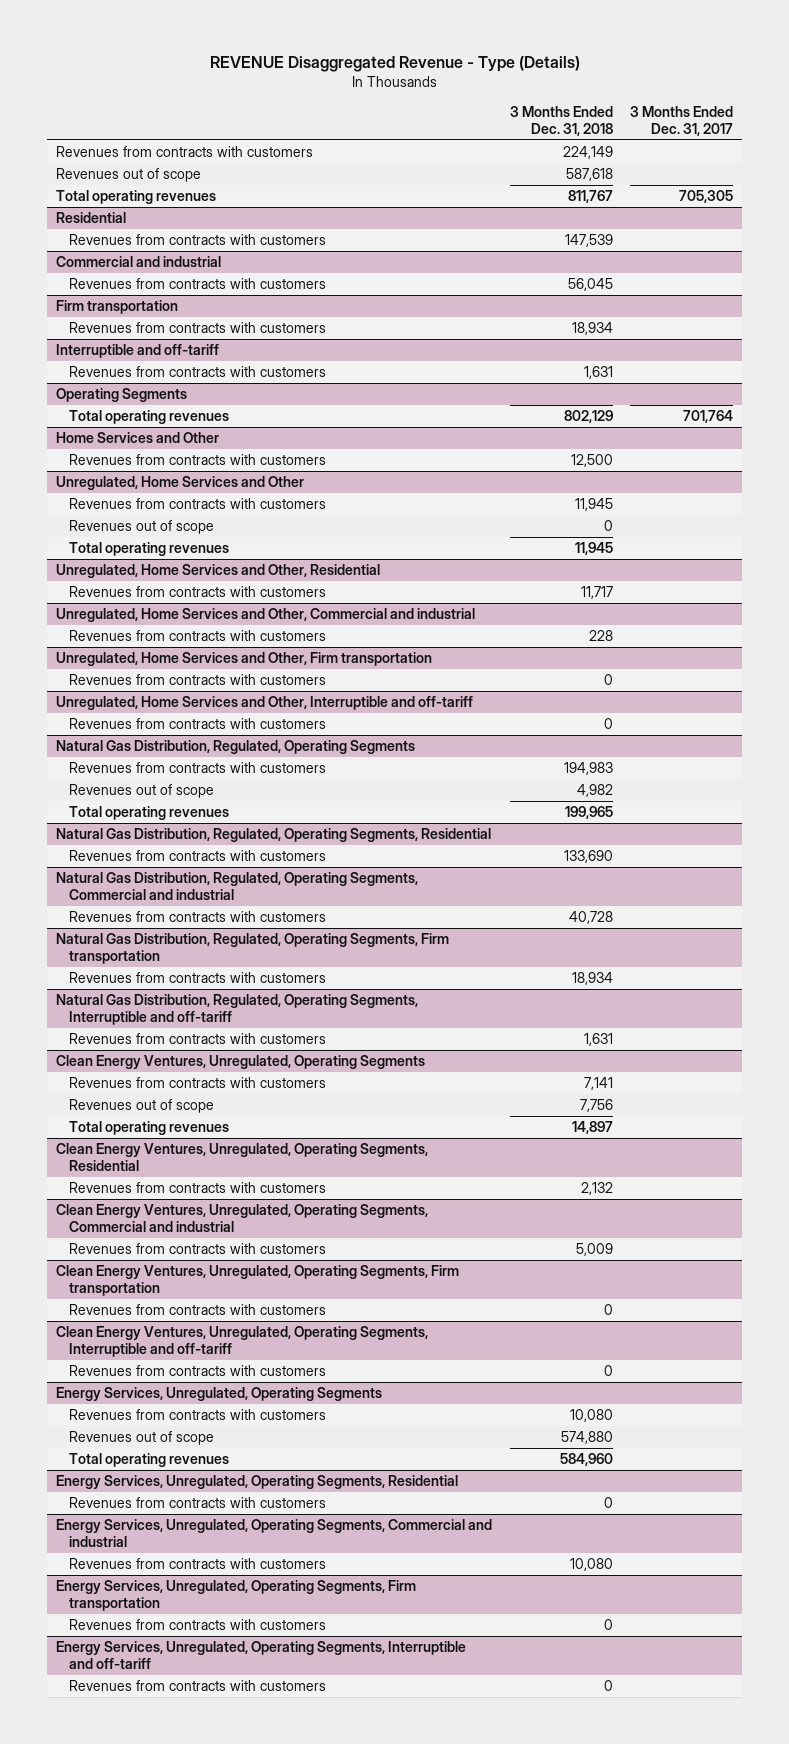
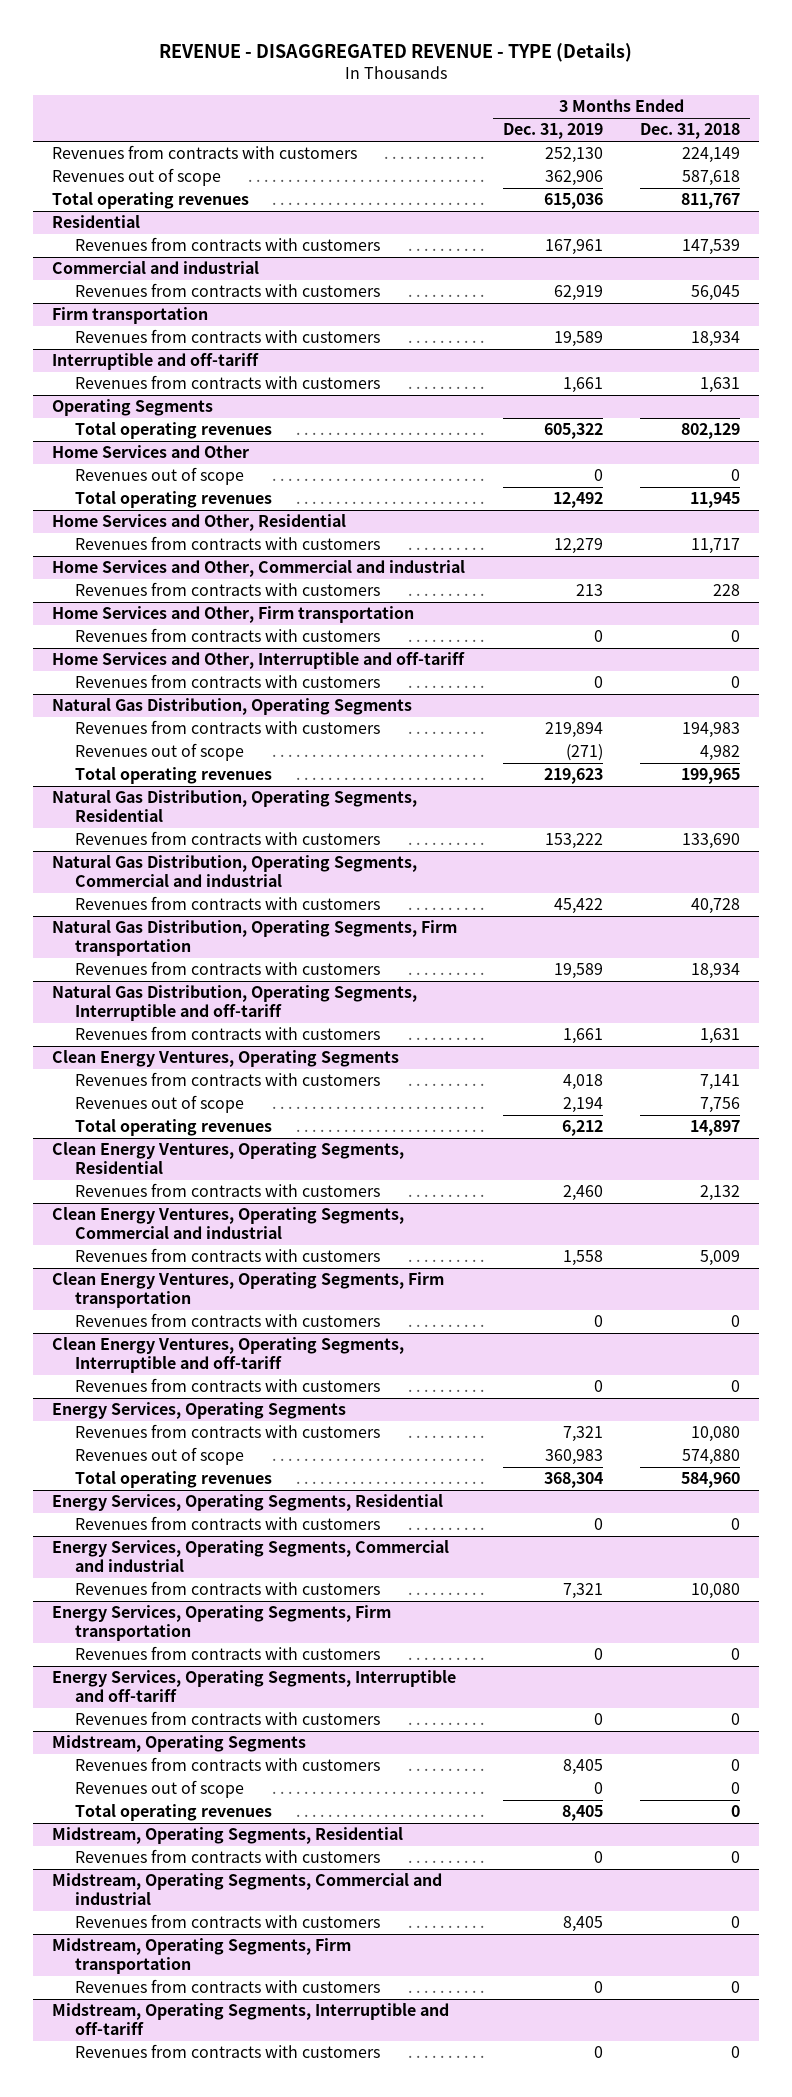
- REVENUE Disaggregated Revenue - Type (Details)
+ REVENUE - DISAGGREGATED REVENUE - TYPE (Details)
- | 3 Months Ended Dec. 31, 2018 | 3 Months Ended Dec. 31, 2017
+ | 3 Months Ended Dec. 31, 2019 | 3 Months Ended Dec. 31, 2018
@ Home Services and Other
- Revenues from contracts with customers | 12,500 |
- Unregulated, Home Services and Other
- Revenues from contracts with customers | 11,945 |
- Unregulated, Home Services and Other, Residential
+ Home Services and Other, Residential
- Unregulated, Home Services and Other, Commercial and industrial
+ Home Services and Other, Commercial and industrial
- Unregulated, Home Services and Other, Firm transportation
+ Home Services and Other, Firm transportation
- Unregulated, Home Services and Other, Interruptible and off-tariff
+ Home Services and Other, Interruptible and off-tariff
- Natural Gas Distribution, Regulated, Operating Segments
+ Natural Gas Distribution, Operating Segments
- Natural Gas Distribution, Regulated, Operating Segments, Residential
+ Natural Gas Distribution, Operating Segments, Residential
- Natural Gas Distribution, Regulated, Operating Segments, Commercial and industrial
+ Natural Gas Distribution, Operating Segments, Commercial and industrial
- Natural Gas Distribution, Regulated, Operating Segments, Firm transportation
+ Natural Gas Distribution, Operating Segments, Firm transportation
- Natural Gas Distribution, Regulated, Operating Segments, Interruptible and off-tariff
+ Natural Gas Distribution, Operating Segments, Interruptible and off-tariff
- Clean Energy Ventures, Unregulated, Operating Segments
+ Clean Energy Ventures, Operating Segments
- Clean Energy Ventures, Unregulated, Operating Segments, Residential
+ Clean Energy Ventures, Operating Segments, Residential
- Clean Energy Ventures, Unregulated, Operating Segments, Commercial and industrial
+ Clean Energy Ventures, Operating Segments, Commercial and industrial
- Clean Energy Ventures, Unregulated, Operating Segments, Firm transportation
+ Clean Energy Ventures, Operating Segments, Firm transportation
- Clean Energy Ventures, Unregulated, Operating Segments, Interruptible and off-tariff
+ Clean Energy Ventures, Operating Segments, Interruptible and off-tariff
- Energy Services, Unregulated, Operating Segments
+ Energy Services, Operating Segments
- Energy Services, Unregulated, Operating Segments, Residential
+ Energy Services, Operating Segments, Residential
- Energy Services, Unregulated, Operating Segments, Commercial and industrial
+ Energy Services, Operating Segments, Commercial and industrial
- Energy Services, Unregulated, Operating Segments, Firm transportation
+ Energy Services, Operating Segments, Firm transportation
- Energy Services, Unregulated, Operating Segments, Interruptible and off-tariff
+ Energy Services, Operating Segments, Interruptible and off-tariff
+ Midstream, Operating Segments
+ Revenues from contracts with customers | 8,405 | 0
+ Revenues out of scope | 0 | 0
+ Total operating revenues | 8,405 | 0
+ Midstream, Operating Segments, Residential
+ Revenues from contracts with customers | 0 | 0
+ Midstream, Operating Segments, Commercial and industrial
+ Revenues from contracts with customers | 8,405 | 0
+ Midstream, Operating Segments, Firm transportation
+ Revenues from contracts with customers | 0 | 0
+ Midstream, Operating Segments, Interruptible and off-tariff
+ Revenues from contracts with customers | 0 | 0

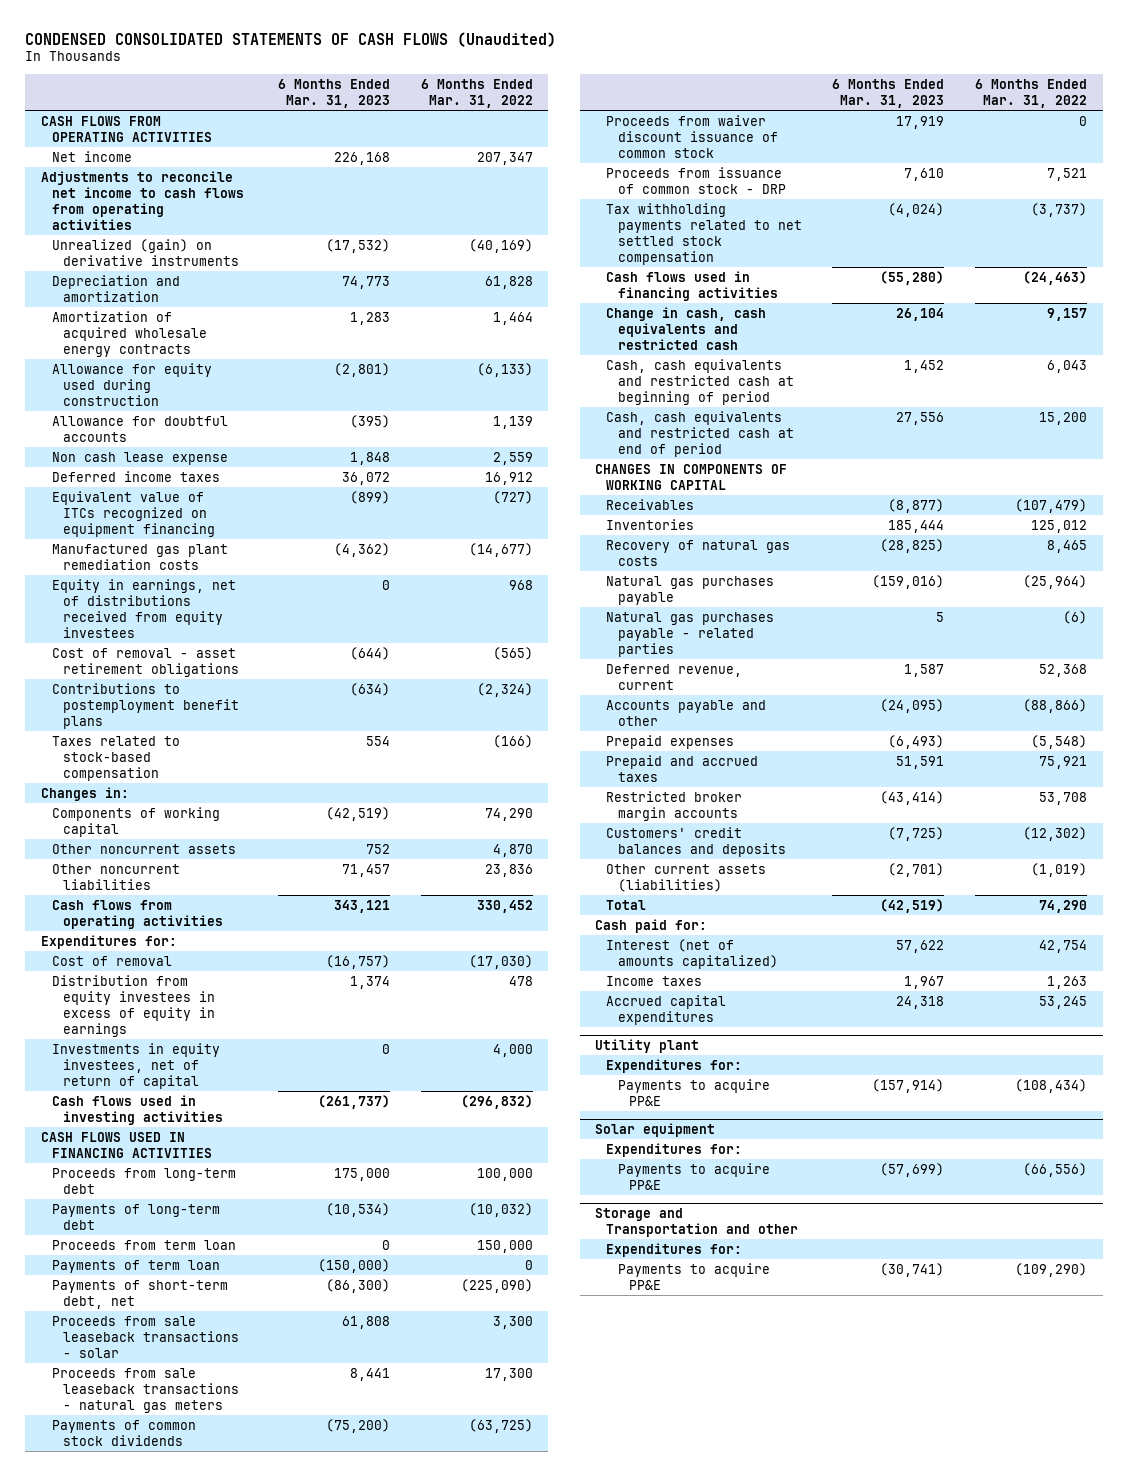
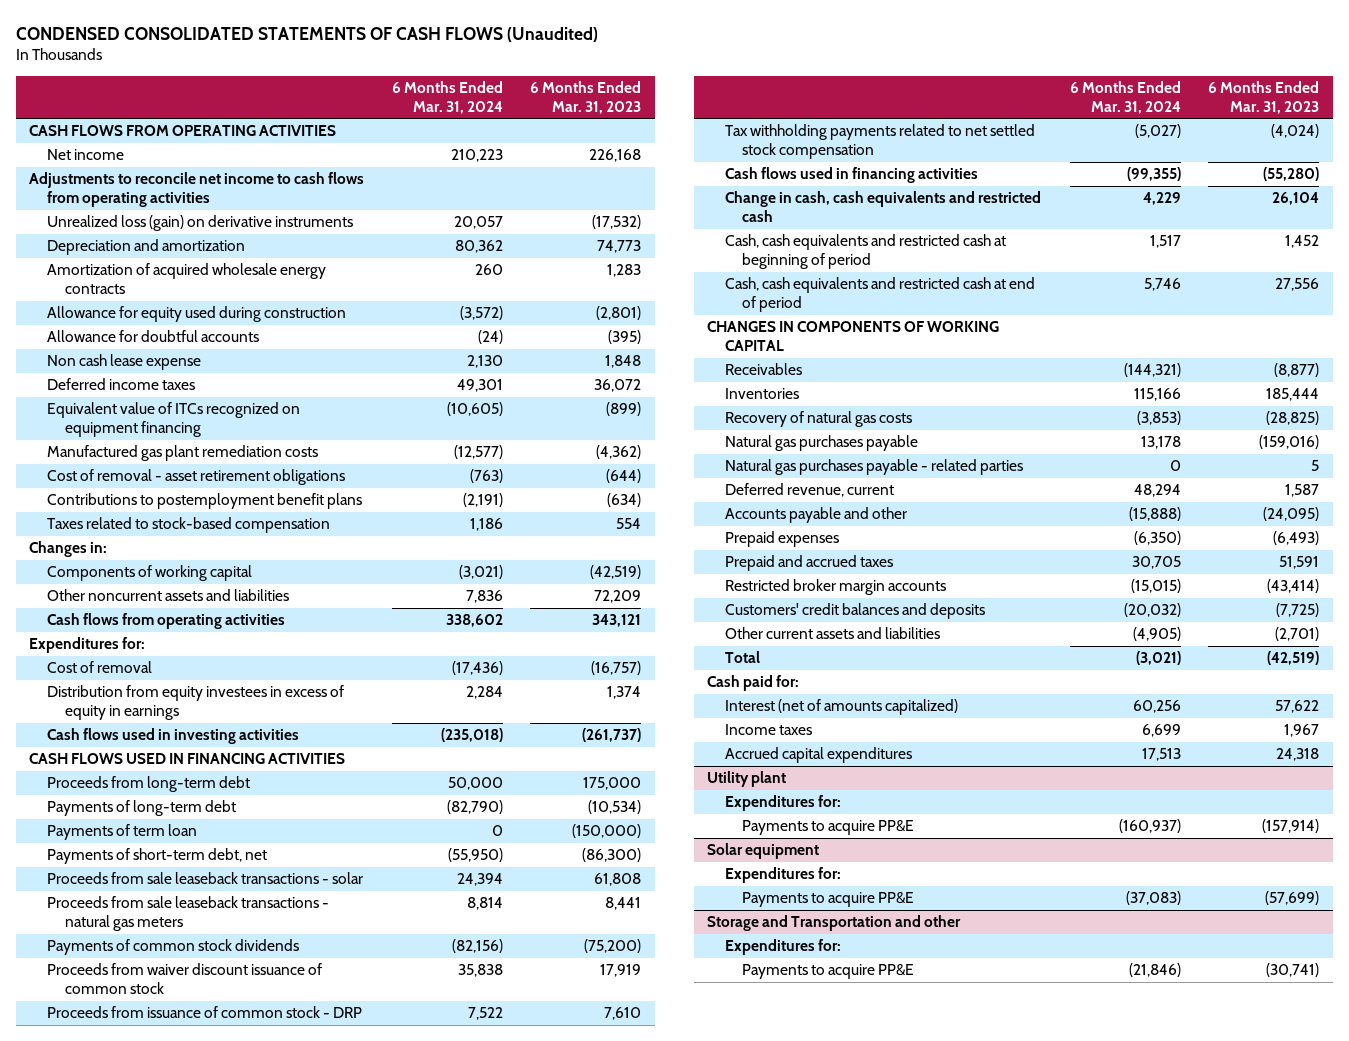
- | 6 Months Ended Mar. 31, 2023 | 6 Months Ended Mar. 31, 2022
+ | 6 Months Ended Mar. 31, 2024 | 6 Months Ended Mar. 31, 2023
- Unrealized (gain) on derivative instruments | (17,532) | (40,169)
+ Unrealized loss (gain) on derivative instruments | 20,057 | (17,532)
- Equity in earnings, net of distributions received from equity investees | 0 | 968
- Other noncurrent assets | 752 | 4,870
- Other noncurrent liabilities | 71,457 | 23,836
+ Other noncurrent assets and liabilities | 7,836 | 72,209
- Investments in equity investees, net of return of capital | 0 | 4,000
- Proceeds from term loan | 0 | 150,000
- Other current assets (liabilities) | (2,701) | (1,019)
+ Other current assets and liabilities | (4,905) | (2,701)

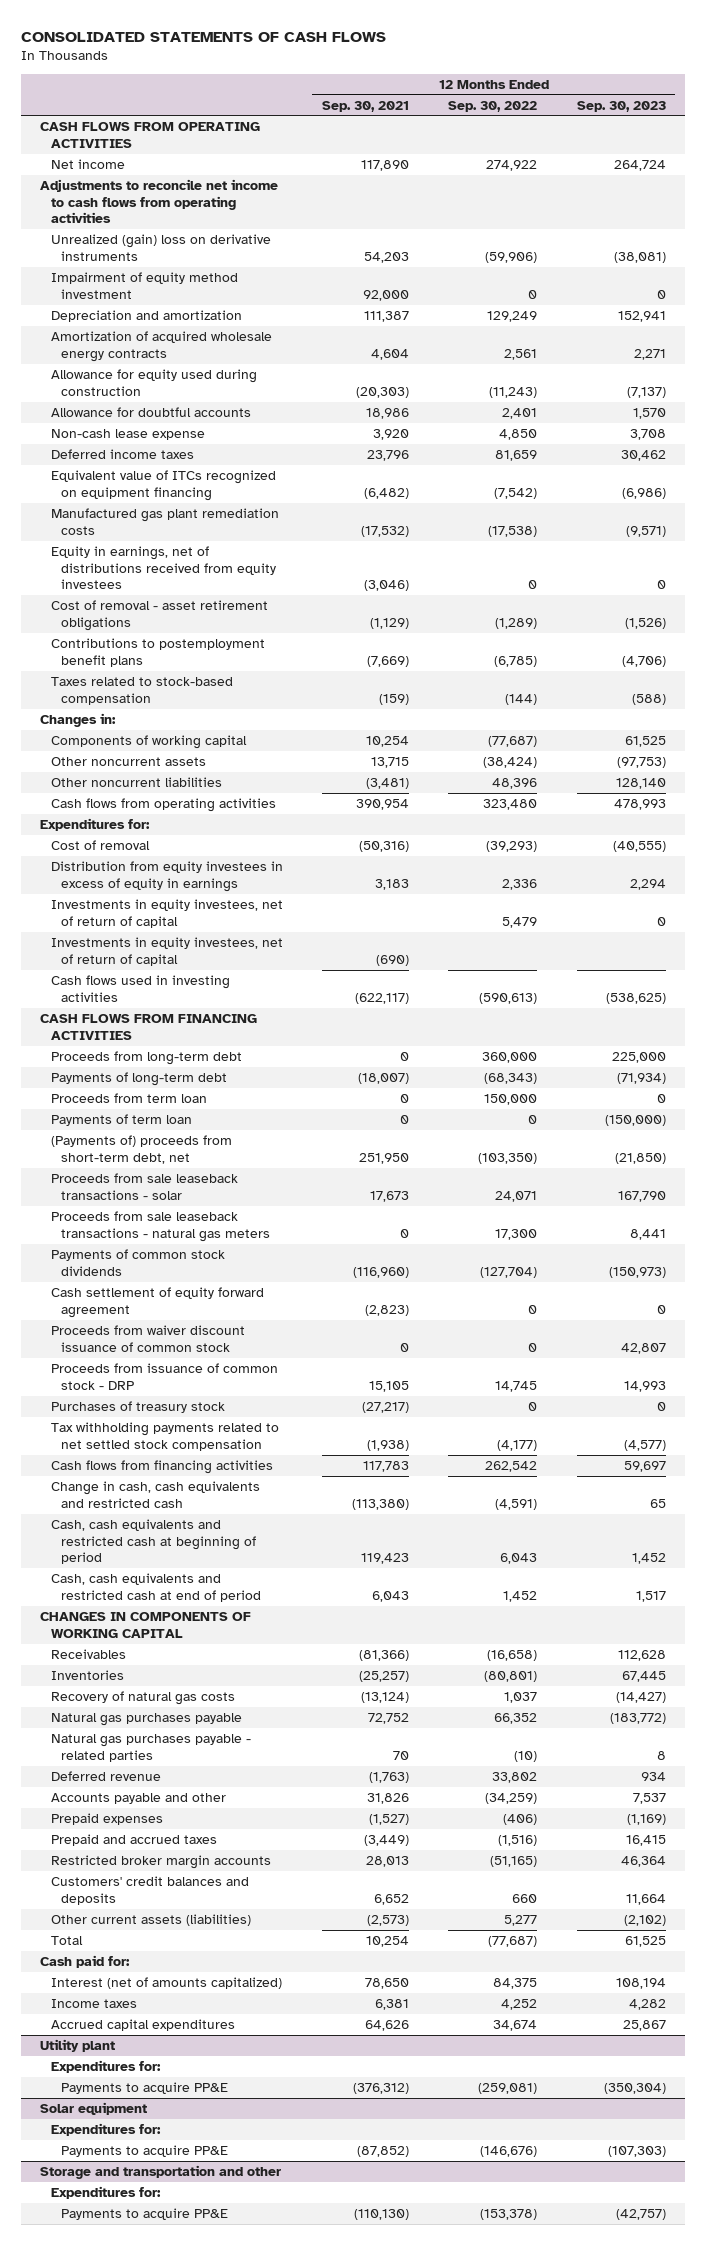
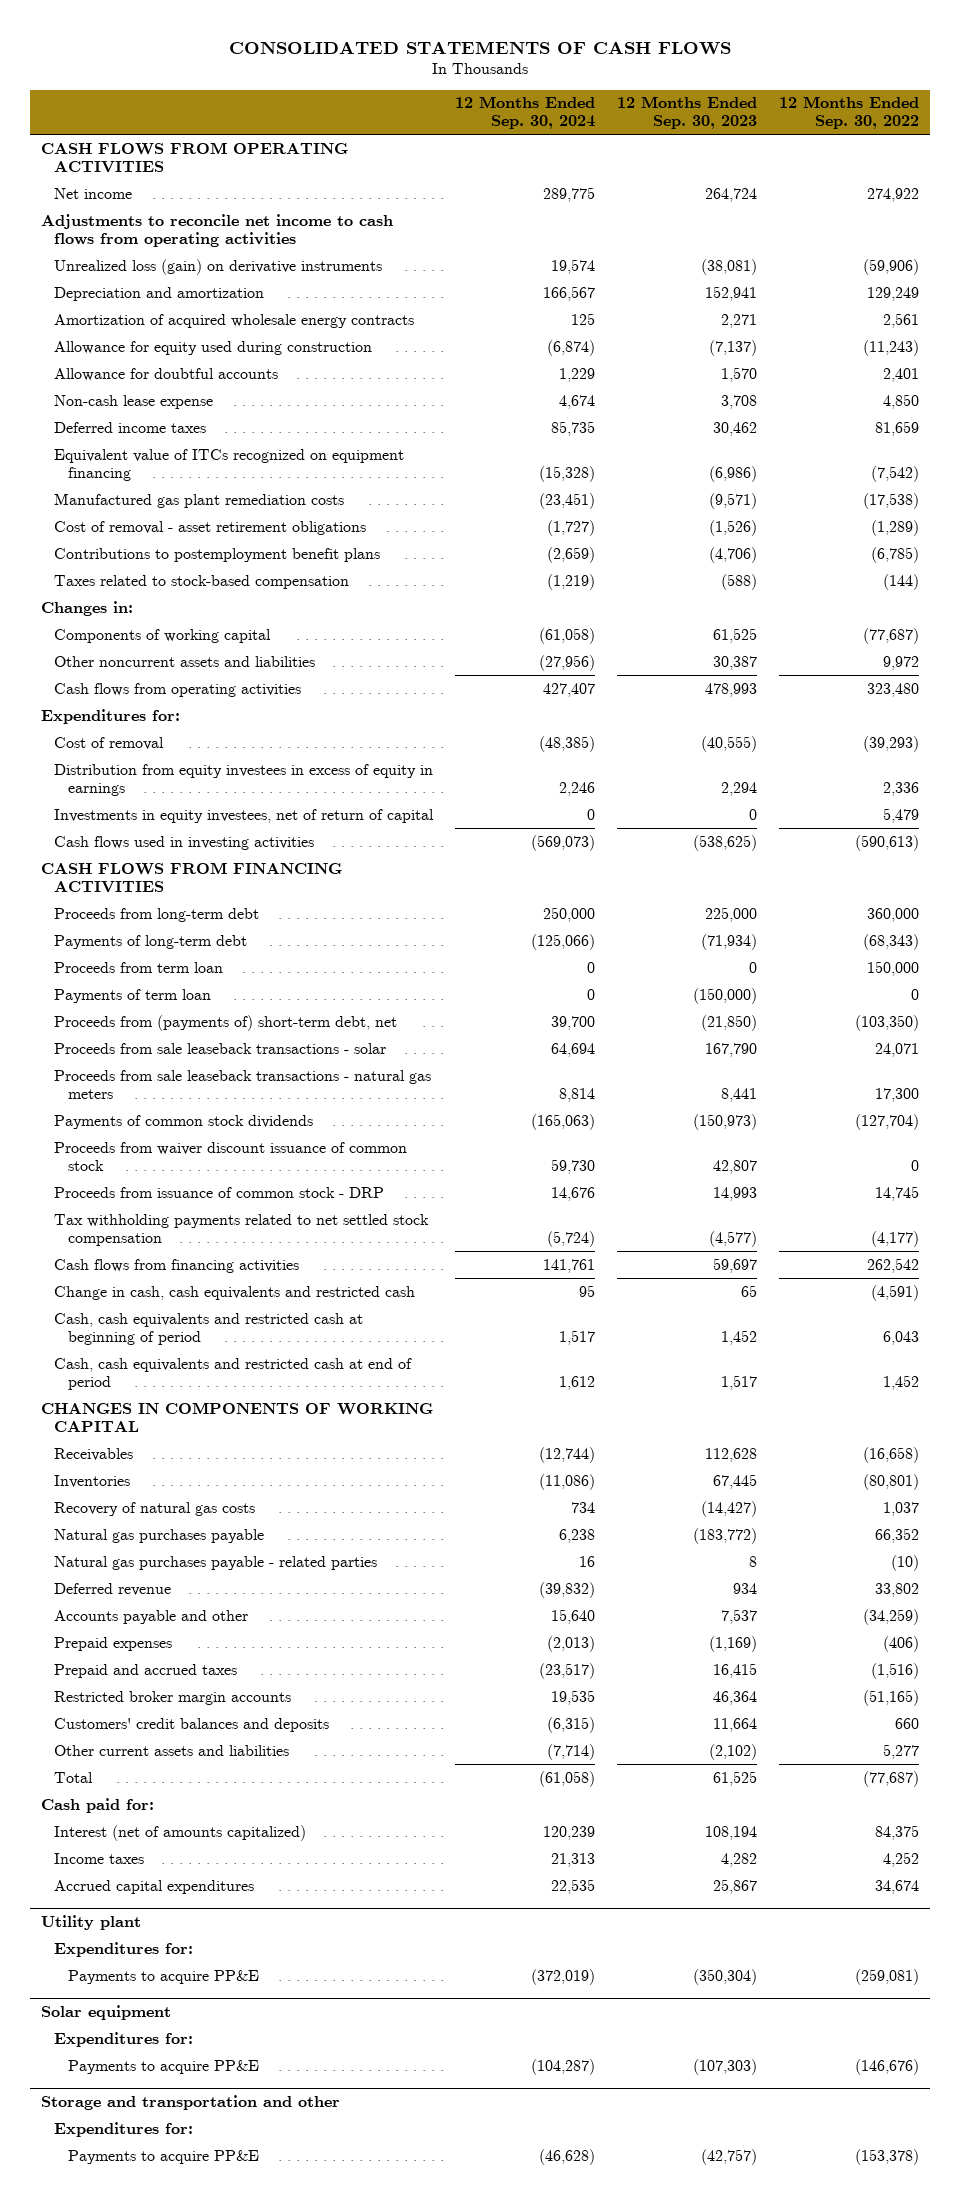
- | 12 Months Ended Sep. 30, 2021 | 12 Months Ended Sep. 30, 2022 | 12 Months Ended Sep. 30, 2023
+ | 12 Months Ended Sep. 30, 2024 | 12 Months Ended Sep. 30, 2023 | 12 Months Ended Sep. 30, 2022
- Unrealized (gain) loss on derivative instruments | 54,203 | (59,906) | (38,081)
- Impairment of equity method investment | 92,000 | 0 | 0
+ Unrealized loss (gain) on derivative instruments | 19,574 | (38,081) | (59,906)
- Equity in earnings, net of distributions received from equity investees | (3,046) | 0 | 0
- Other noncurrent assets | 13,715 | (38,424) | (97,753)
- Other noncurrent liabilities | (3,481) | 48,396 | 128,140
+ Other noncurrent assets and liabilities | (27,956) | 30,387 | 9,972
- Investments in equity investees, net of return of capital | (690) | |
- (Payments of) proceeds from short-term debt, net | 251,950 | (103,350) | (21,850)
+ Proceeds from (payments of) short-term debt, net | 39,700 | (21,850) | (103,350)
- Cash settlement of equity forward agreement | (2,823) | 0 | 0
- Purchases of treasury stock | (27,217) | 0 | 0
- Other current assets (liabilities) | (2,573) | 5,277 | (2,102)
+ Other current assets and liabilities | (7,714) | (2,102) | 5,277

